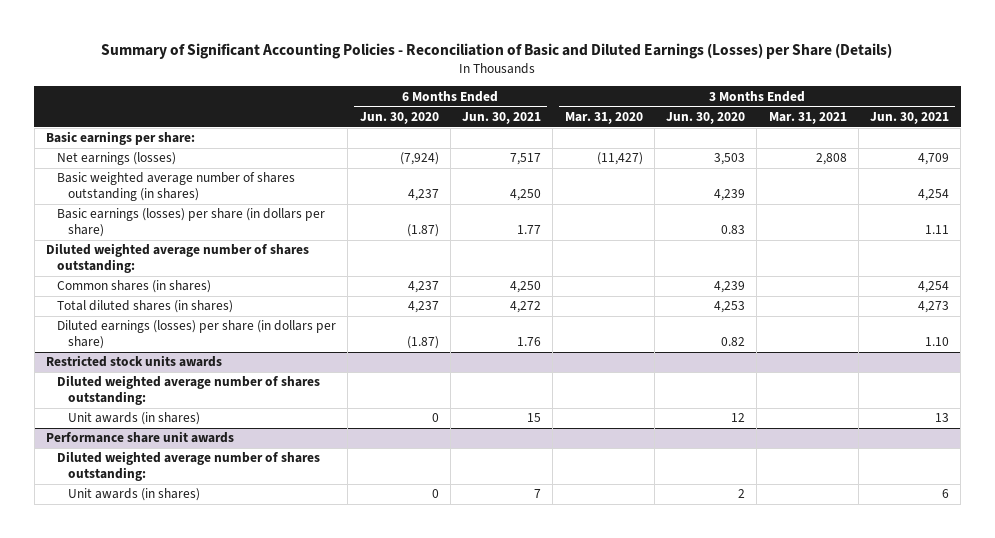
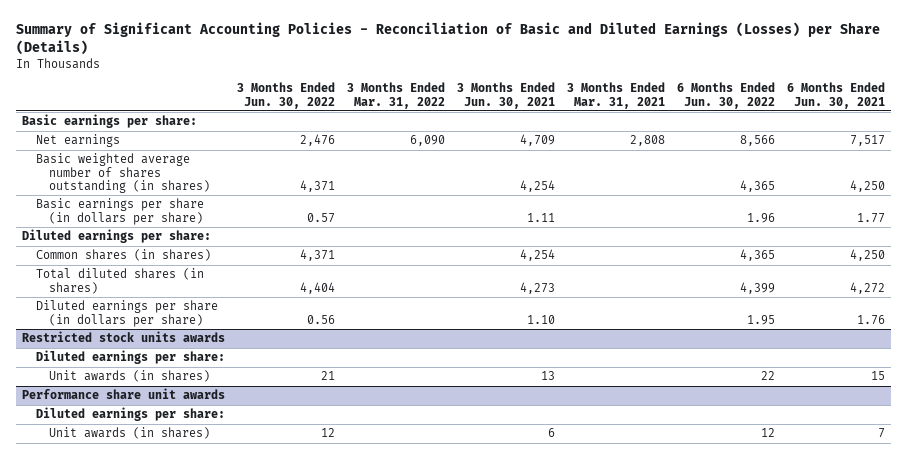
- | 6 Months Ended Jun. 30, 2020 | 6 Months Ended Jun. 30, 2021 | 3 Months Ended Mar. 31, 2020 | 3 Months Ended Jun. 30, 2020 | 3 Months Ended Mar. 31, 2021 | 3 Months Ended Jun. 30, 2021
+ | 3 Months Ended Jun. 30, 2022 | 3 Months Ended Mar. 31, 2022 | 3 Months Ended Jun. 30, 2021 | 3 Months Ended Mar. 31, 2021 | 6 Months Ended Jun. 30, 2022 | 6 Months Ended Jun. 30, 2021
- Net earnings (losses) | (7,924) | 7,517 | (11,427) | 3,503 | 2,808 | 4,709
+ Net earnings | 2,476 | 6,090 | 4,709 | 2,808 | 8,566 | 7,517
- Basic earnings (losses) per share (in dollars per share) | (1.87) | 1.77 | | 0.83 | | 1.11
- Diluted weighted average number of shares outstanding:
+ Basic earnings per share (in dollars per share) | 0.57 | | 1.11 | | 1.96 | 1.77
+ Diluted earnings per share:
- Diluted earnings (losses) per share (in dollars per share) | (1.87) | 1.76 | | 0.82 | | 1.10
+ Diluted earnings per share (in dollars per share) | 0.56 | | 1.10 | | 1.95 | 1.76
@ Restricted stock units awards
- Diluted weighted average number of shares outstanding:
+ Diluted earnings per share:
@ Performance share unit awards
- Diluted weighted average number of shares outstanding:
+ Diluted earnings per share:

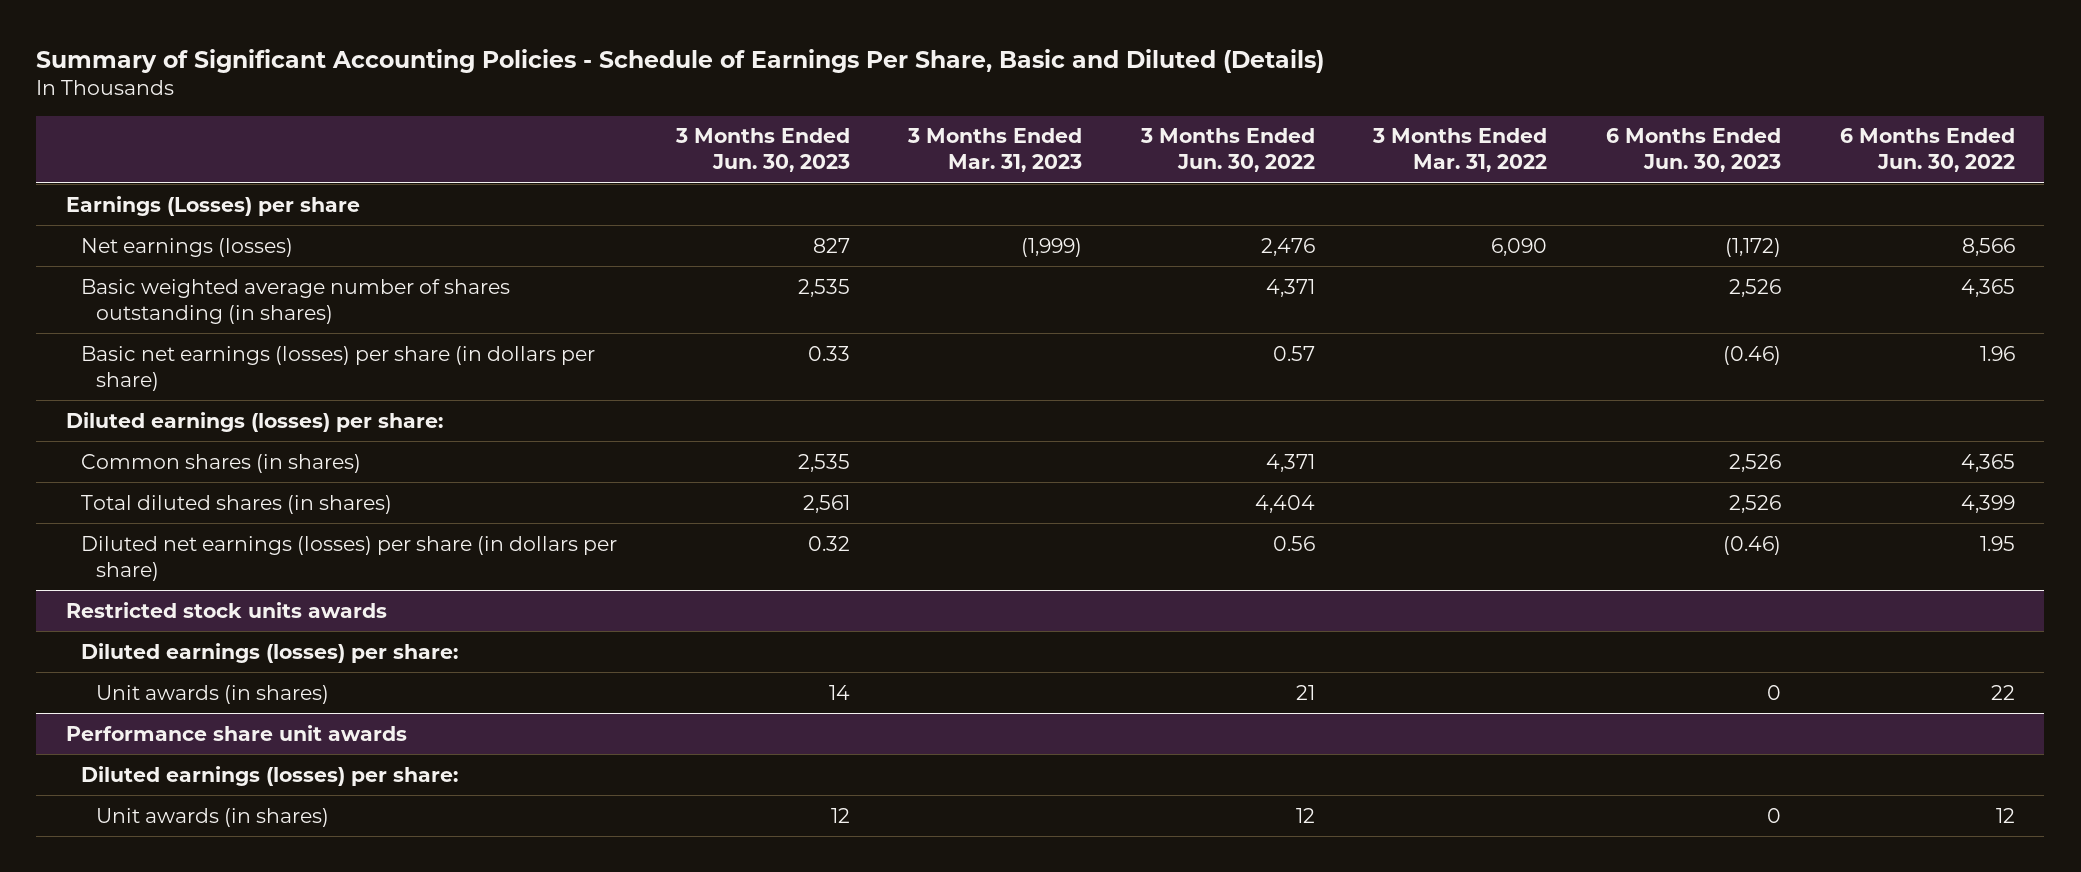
- Summary of Significant Accounting Policies - Reconciliation of Basic and Diluted Earnings (Losses) per Share (Details)
+ Summary of Significant Accounting Policies - Schedule of Earnings Per Share, Basic and Diluted (Details)
- | 3 Months Ended Jun. 30, 2022 | 3 Months Ended Mar. 31, 2022 | 3 Months Ended Jun. 30, 2021 | 3 Months Ended Mar. 31, 2021 | 6 Months Ended Jun. 30, 2022 | 6 Months Ended Jun. 30, 2021
+ | 3 Months Ended Jun. 30, 2023 | 3 Months Ended Mar. 31, 2023 | 3 Months Ended Jun. 30, 2022 | 3 Months Ended Mar. 31, 2022 | 6 Months Ended Jun. 30, 2023 | 6 Months Ended Jun. 30, 2022
- Basic earnings per share:
- Net earnings | 2,476 | 6,090 | 4,709 | 2,808 | 8,566 | 7,517
+ Earnings (Losses) per share
+ Net earnings (losses) | 827 | (1,999) | 2,476 | 6,090 | (1,172) | 8,566
- Basic earnings per share (in dollars per share) | 0.57 | | 1.11 | | 1.96 | 1.77
- Diluted earnings per share:
+ Basic net earnings (losses) per share (in dollars per share) | 0.33 | | 0.57 | | (0.46) | 1.96
+ Diluted earnings (losses) per share:
- Diluted earnings per share (in dollars per share) | 0.56 | | 1.10 | | 1.95 | 1.76
+ Diluted net earnings (losses) per share (in dollars per share) | 0.32 | | 0.56 | | (0.46) | 1.95
@ Restricted stock units awards
- Diluted earnings per share:
+ Diluted earnings (losses) per share:
@ Performance share unit awards
- Diluted earnings per share:
+ Diluted earnings (losses) per share:

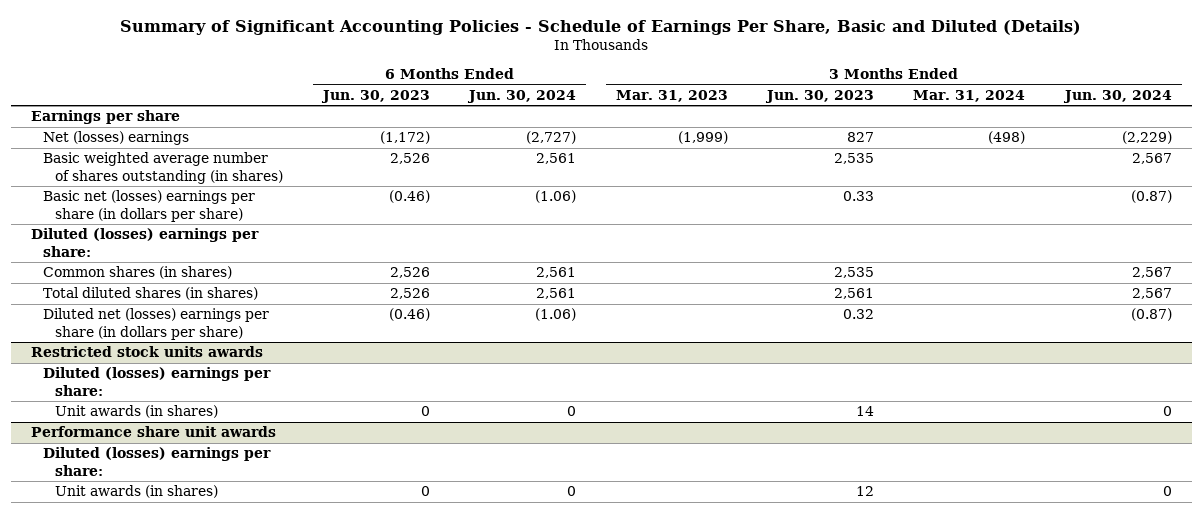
- | 3 Months Ended Jun. 30, 2023 | 3 Months Ended Mar. 31, 2023 | 3 Months Ended Jun. 30, 2022 | 3 Months Ended Mar. 31, 2022 | 6 Months Ended Jun. 30, 2023 | 6 Months Ended Jun. 30, 2022
+ | 6 Months Ended Jun. 30, 2023 | 6 Months Ended Jun. 30, 2024 | 3 Months Ended Mar. 31, 2023 | 3 Months Ended Jun. 30, 2023 | 3 Months Ended Mar. 31, 2024 | 3 Months Ended Jun. 30, 2024
- Earnings (Losses) per share
- Net earnings (losses) | 827 | (1,999) | 2,476 | 6,090 | (1,172) | 8,566
+ Earnings per share
+ Net (losses) earnings | (1,172) | (2,727) | (1,999) | 827 | (498) | (2,229)
- Basic net earnings (losses) per share (in dollars per share) | 0.33 | | 0.57 | | (0.46) | 1.96
- Diluted earnings (losses) per share:
+ Basic net (losses) earnings per share (in dollars per share) | (0.46) | (1.06) | | 0.33 | | (0.87)
+ Diluted (losses) earnings per share:
- Diluted net earnings (losses) per share (in dollars per share) | 0.32 | | 0.56 | | (0.46) | 1.95
+ Diluted net (losses) earnings per share (in dollars per share) | (0.46) | (1.06) | | 0.32 | | (0.87)
@ Restricted stock units awards
- Diluted earnings (losses) per share:
+ Diluted (losses) earnings per share:
@ Performance share unit awards
- Diluted earnings (losses) per share:
+ Diluted (losses) earnings per share:

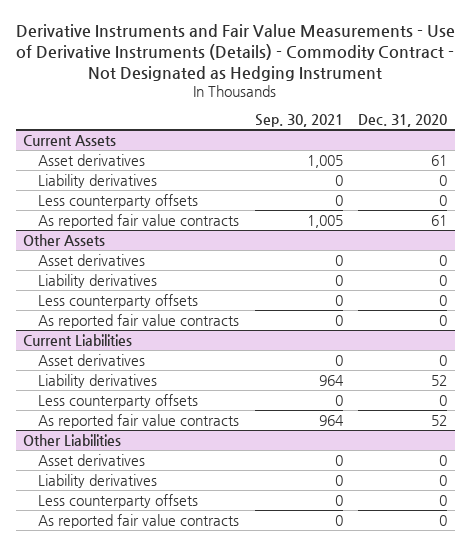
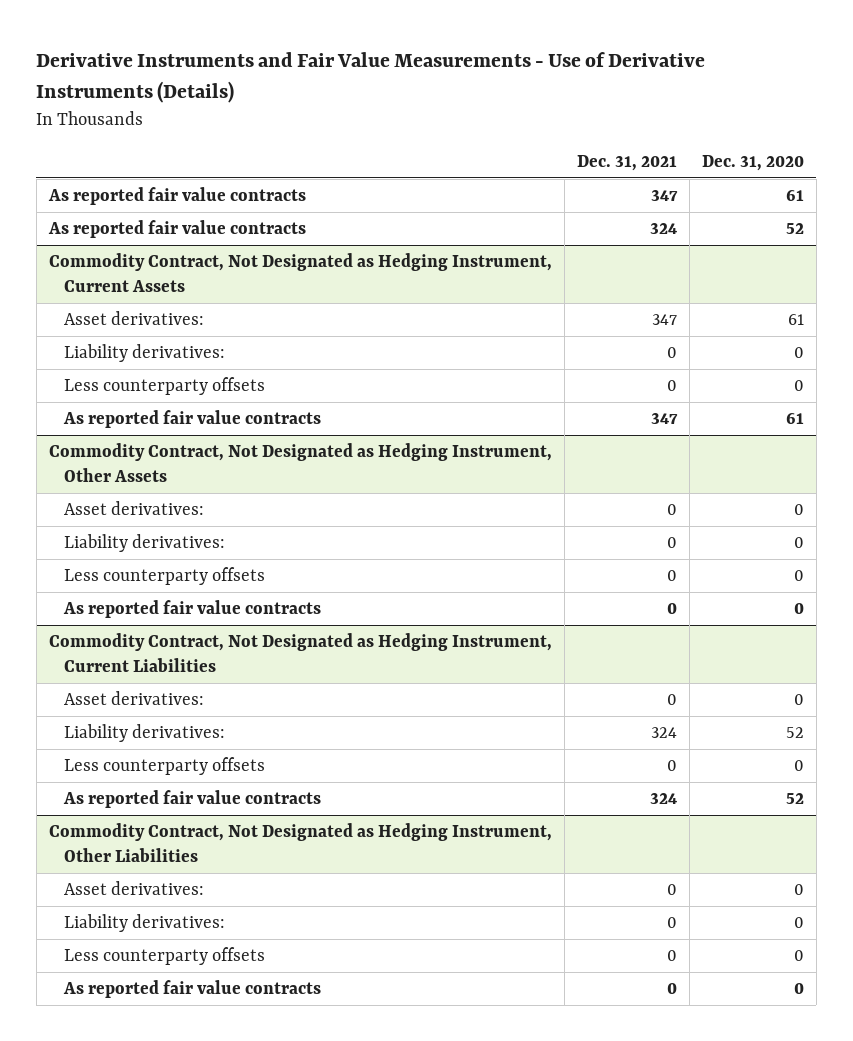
- Derivative Instruments and Fair Value Measurements - Use of Derivative Instruments (Details) - Commodity Contract - Not Designated as Hedging Instrument
+ Derivative Instruments and Fair Value Measurements - Use of Derivative Instruments (Details)
- | Sep. 30, 2021 | Dec. 31, 2020
+ | Dec. 31, 2021 | Dec. 31, 2020
- Current Assets
- Asset derivatives | 1,005 | 61
- Liability derivatives | 0 | 0
+ As reported fair value contracts | 347 | 61
+ As reported fair value contracts | 324 | 52
+ Commodity Contract, Not Designated as Hedging Instrument, Current Assets
+ Asset derivatives: | 347 | 61
+ Liability derivatives: | 0 | 0
- Other Assets
- Asset derivatives | 0 | 0
- Liability derivatives | 0 | 0
+ Commodity Contract, Not Designated as Hedging Instrument, Other Assets
+ Asset derivatives: | 0 | 0
+ Liability derivatives: | 0 | 0
- Current Liabilities
- Asset derivatives | 0 | 0
- Liability derivatives | 964 | 52
+ Commodity Contract, Not Designated as Hedging Instrument, Current Liabilities
+ Asset derivatives: | 0 | 0
+ Liability derivatives: | 324 | 52
- Other Liabilities
- Asset derivatives | 0 | 0
- Liability derivatives | 0 | 0
+ Commodity Contract, Not Designated as Hedging Instrument, Other Liabilities
+ Asset derivatives: | 0 | 0
+ Liability derivatives: | 0 | 0

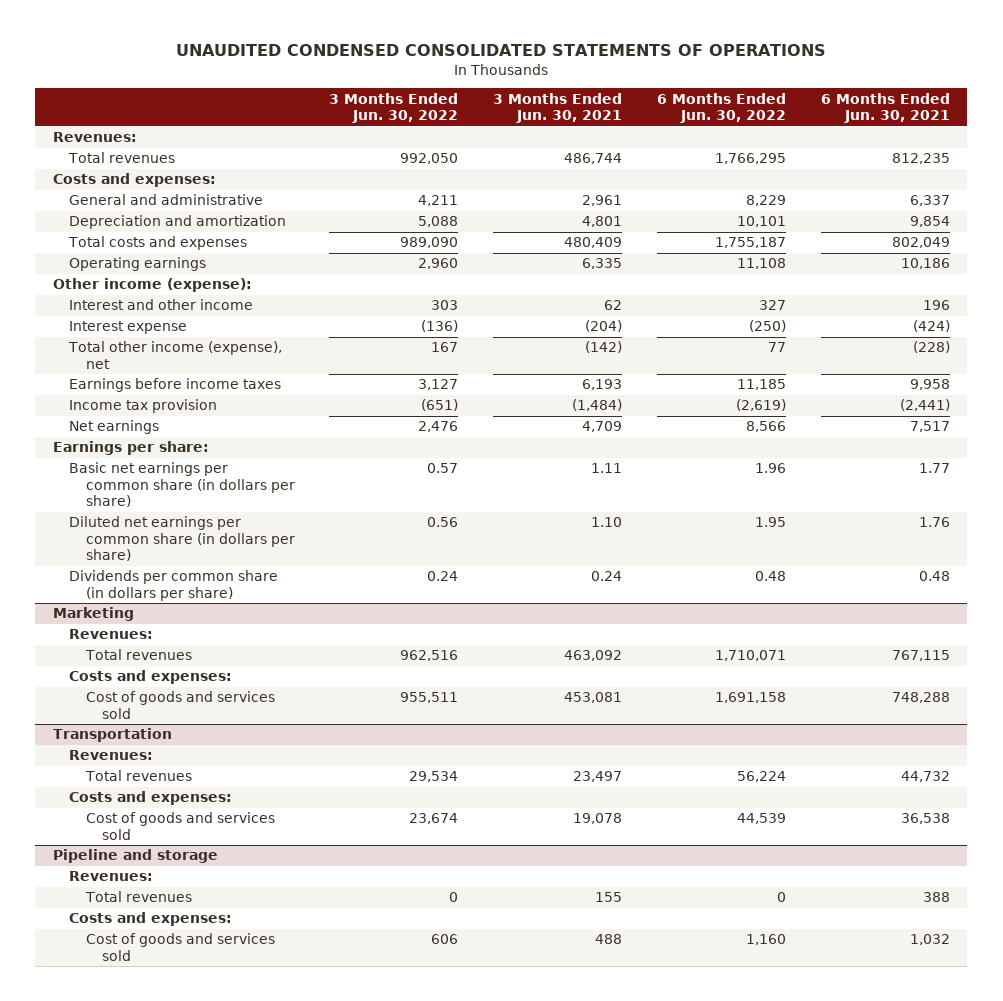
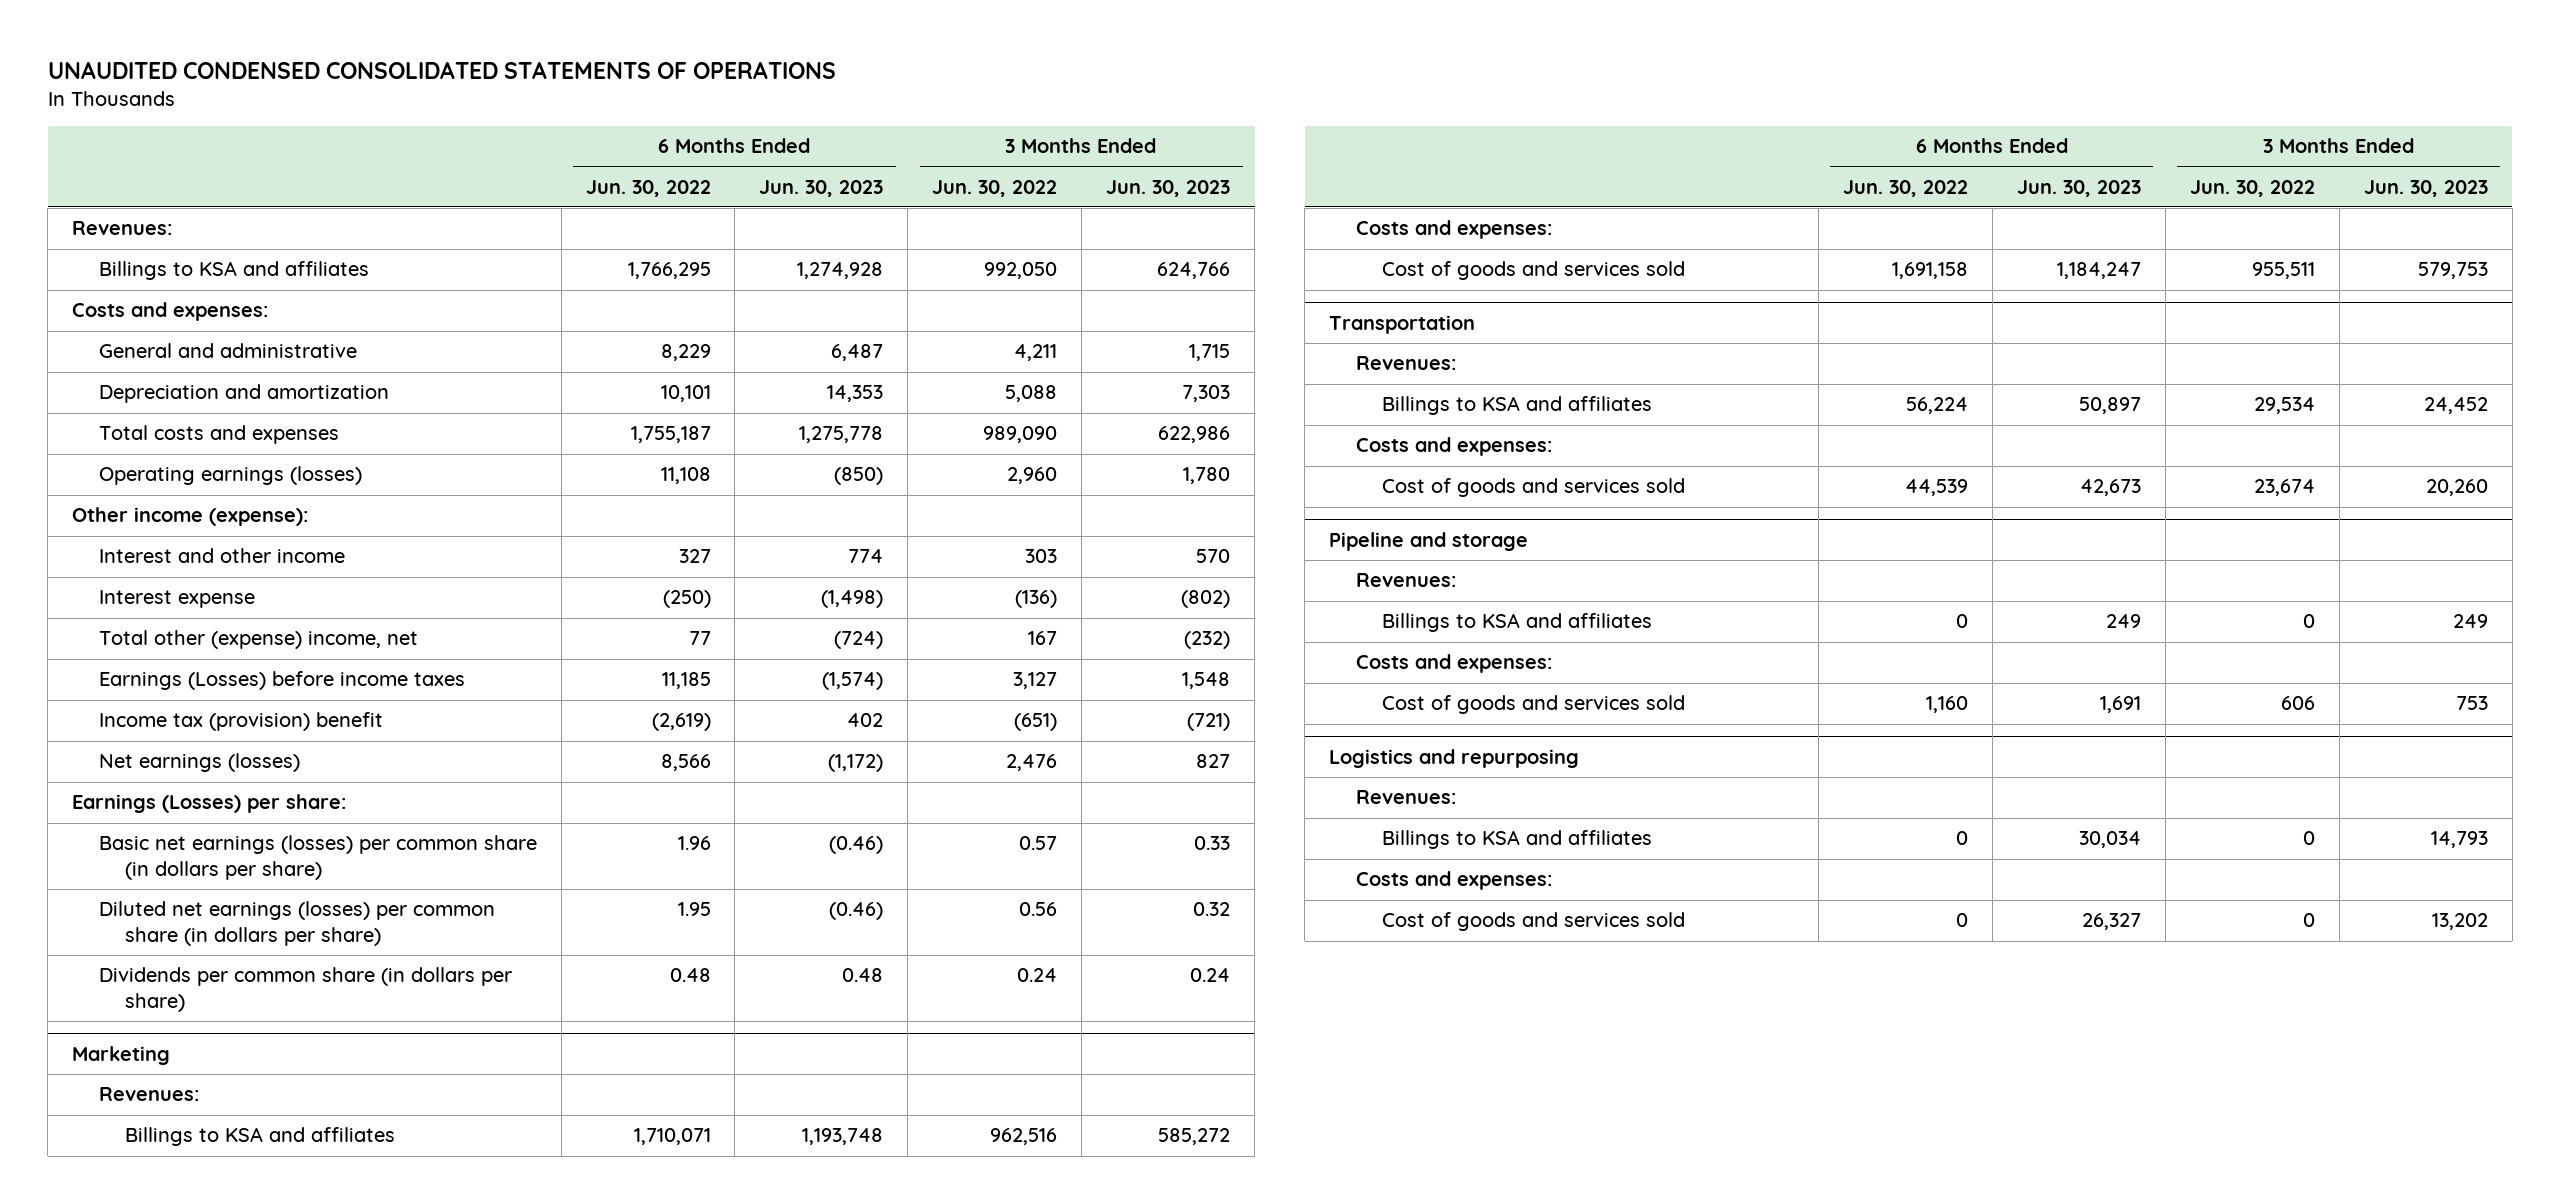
- | 3 Months Ended Jun. 30, 2022 | 3 Months Ended Jun. 30, 2021 | 6 Months Ended Jun. 30, 2022 | 6 Months Ended Jun. 30, 2021
+ | 6 Months Ended Jun. 30, 2022 | 6 Months Ended Jun. 30, 2023 | 3 Months Ended Jun. 30, 2022 | 3 Months Ended Jun. 30, 2023
- Total revenues | 992,050 | 486,744 | 1,766,295 | 812,235
+ Billings to KSA and affiliates | 1,766,295 | 1,274,928 | 992,050 | 624,766
- Operating earnings | 2,960 | 6,335 | 11,108 | 10,186
+ Operating earnings (losses) | 11,108 | (850) | 2,960 | 1,780
- Total other income (expense), net | 167 | (142) | 77 | (228)
- Earnings before income taxes | 3,127 | 6,193 | 11,185 | 9,958
- Income tax provision | (651) | (1,484) | (2,619) | (2,441)
- Net earnings | 2,476 | 4,709 | 8,566 | 7,517
- Earnings per share:
- Basic net earnings per common share (in dollars per share) | 0.57 | 1.11 | 1.96 | 1.77
- Diluted net earnings per common share (in dollars per share) | 0.56 | 1.10 | 1.95 | 1.76
+ Total other (expense) income, net | 77 | (724) | 167 | (232)
+ Earnings (Losses) before income taxes | 11,185 | (1,574) | 3,127 | 1,548
+ Income tax (provision) benefit | (2,619) | 402 | (651) | (721)
+ Net earnings (losses) | 8,566 | (1,172) | 2,476 | 827
+ Earnings (Losses) per share:
+ Basic net earnings (losses) per common share (in dollars per share) | 1.96 | (0.46) | 0.57 | 0.33
+ Diluted net earnings (losses) per common share (in dollars per share) | 1.95 | (0.46) | 0.56 | 0.32
@ Marketing
- Total revenues | 962,516 | 463,092 | 1,710,071 | 767,115
+ Billings to KSA and affiliates | 1,710,071 | 1,193,748 | 962,516 | 585,272
@ Transportation
- Total revenues | 29,534 | 23,497 | 56,224 | 44,732
+ Billings to KSA and affiliates | 56,224 | 50,897 | 29,534 | 24,452
@ Pipeline and storage
- Total revenues | 0 | 155 | 0 | 388
+ Billings to KSA and affiliates | 0 | 249 | 0 | 249
+ Logistics and repurposing
+ Revenues:
+ Billings to KSA and affiliates | 0 | 30,034 | 0 | 14,793
+ Costs and expenses:
+ Cost of goods and services sold | 0 | 26,327 | 0 | 13,202

